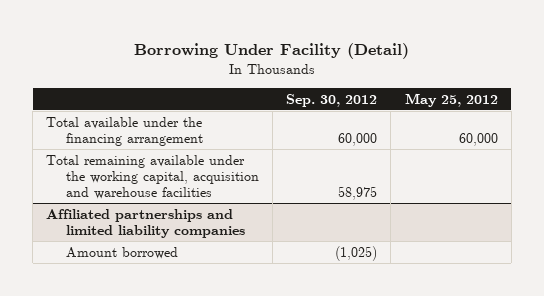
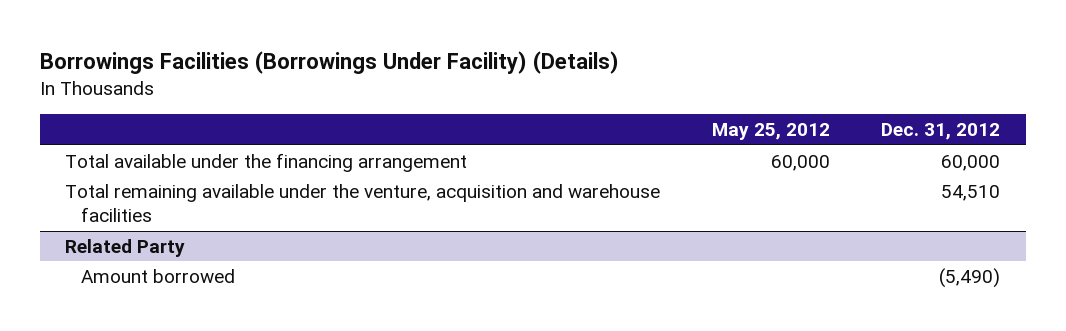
- Borrowing Under Facility (Detail)
+ Borrowings Facilities (Borrowings Under Facility) (Details)
- | Sep. 30, 2012 | May 25, 2012
+ | May 25, 2012 | Dec. 31, 2012
- Total remaining available under the working capital, acquisition and warehouse facilities | 58,975 |
- Affiliated partnerships and limited liability companies
- Amount borrowed | (1,025) |
+ Total remaining available under the venture, acquisition and warehouse facilities | | 54,510
+ Related Party
+ Amount borrowed | | (5,490)

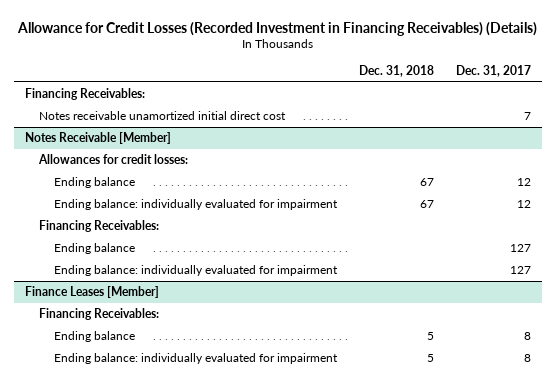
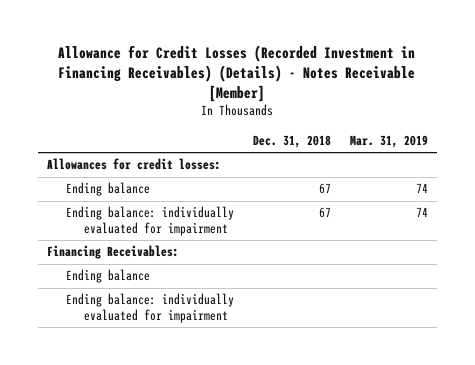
- Allowance for Credit Losses (Recorded Investment in Financing Receivables) (Details)
+ Allowance for Credit Losses (Recorded Investment in Financing Receivables) (Details) - Notes Receivable [Member]
- | Dec. 31, 2018 | Dec. 31, 2017
+ | Dec. 31, 2018 | Mar. 31, 2019
+ Allowances for credit losses:
+ Ending balance | 67 | 74
+ Ending balance: individually evaluated for impairment | 67 | 74
- Notes receivable unamortized initial direct cost | | 7
- Notes Receivable [Member]
- Allowances for credit losses:
- Ending balance | 67 | 12
- Ending balance: individually evaluated for impairment | 67 | 12
- Financing Receivables:
- Ending balance | | 127
- Ending balance: individually evaluated for impairment | | 127
- Finance Leases [Member]
- Financing Receivables:
- Ending balance | 5 | 8
- Ending balance: individually evaluated for impairment | 5 | 8
+ Ending balance
+ Ending balance: individually evaluated for impairment

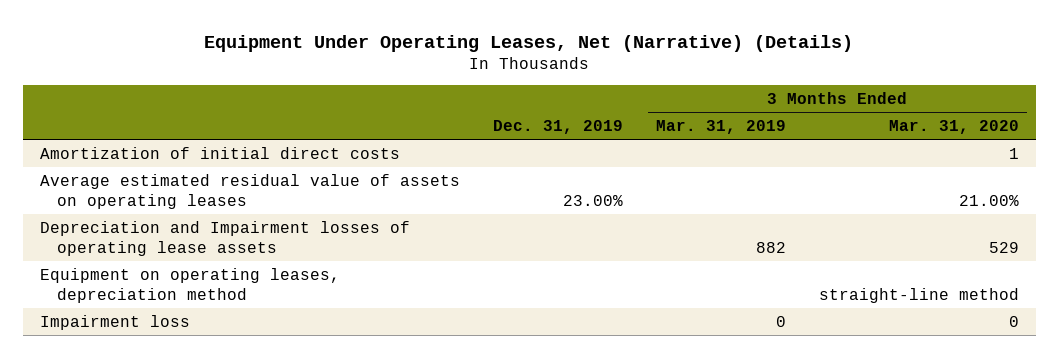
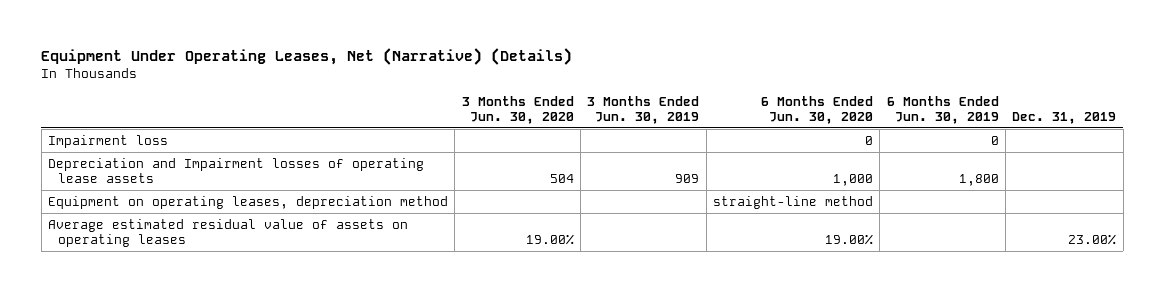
- | Dec. 31, 2019 | 3 Months Ended Mar. 31, 2019 | 3 Months Ended Mar. 31, 2020
+ | 3 Months Ended Jun. 30, 2020 | 3 Months Ended Jun. 30, 2019 | 6 Months Ended Jun. 30, 2020 | 6 Months Ended Jun. 30, 2019 | Dec. 31, 2019
- Amortization of initial direct costs | | | 1
moved up: Impairment loss | | | 0 | 0 |
moved down: Average estimated residual value of assets on operating leases | 19.00% | | 19.00% | | 23.00%

